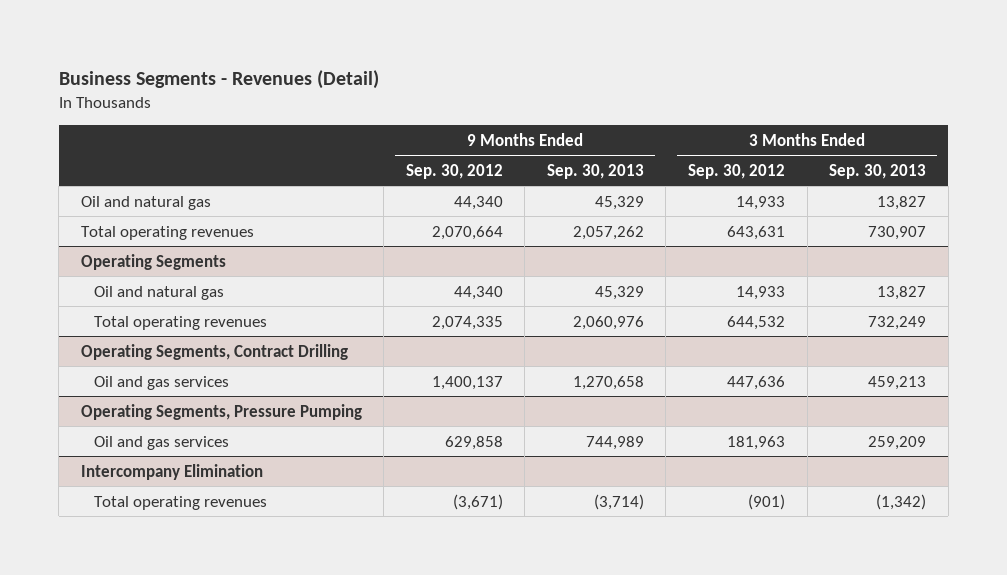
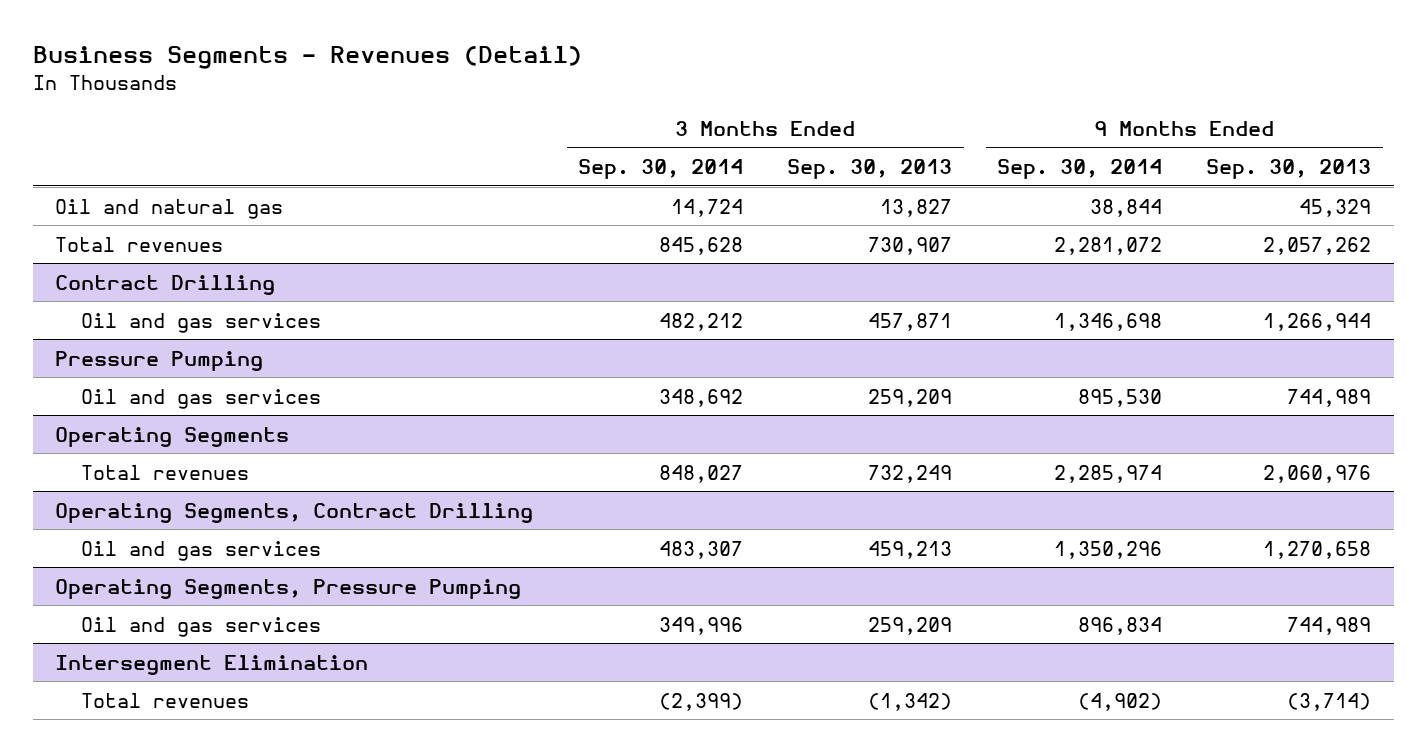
- | 9 Months Ended Sep. 30, 2012 | 9 Months Ended Sep. 30, 2013 | 3 Months Ended Sep. 30, 2012 | 3 Months Ended Sep. 30, 2013
+ | 3 Months Ended Sep. 30, 2014 | 3 Months Ended Sep. 30, 2013 | 9 Months Ended Sep. 30, 2014 | 9 Months Ended Sep. 30, 2013
- Total operating revenues | 2,070,664 | 2,057,262 | 643,631 | 730,907
+ Total revenues | 845,628 | 730,907 | 2,281,072 | 2,057,262
+ Contract Drilling
+ Oil and gas services | 482,212 | 457,871 | 1,346,698 | 1,266,944
+ Pressure Pumping
+ Oil and gas services | 348,692 | 259,209 | 895,530 | 744,989
@ Operating Segments
- Oil and natural gas | 44,340 | 45,329 | 14,933 | 13,827
- Total operating revenues | 2,074,335 | 2,060,976 | 644,532 | 732,249
+ Total revenues | 848,027 | 732,249 | 2,285,974 | 2,060,976
- Intercompany Elimination
- Total operating revenues | (3,671) | (3,714) | (901) | (1,342)
+ Intersegment Elimination
+ Total revenues | (2,399) | (1,342) | (4,902) | (3,714)

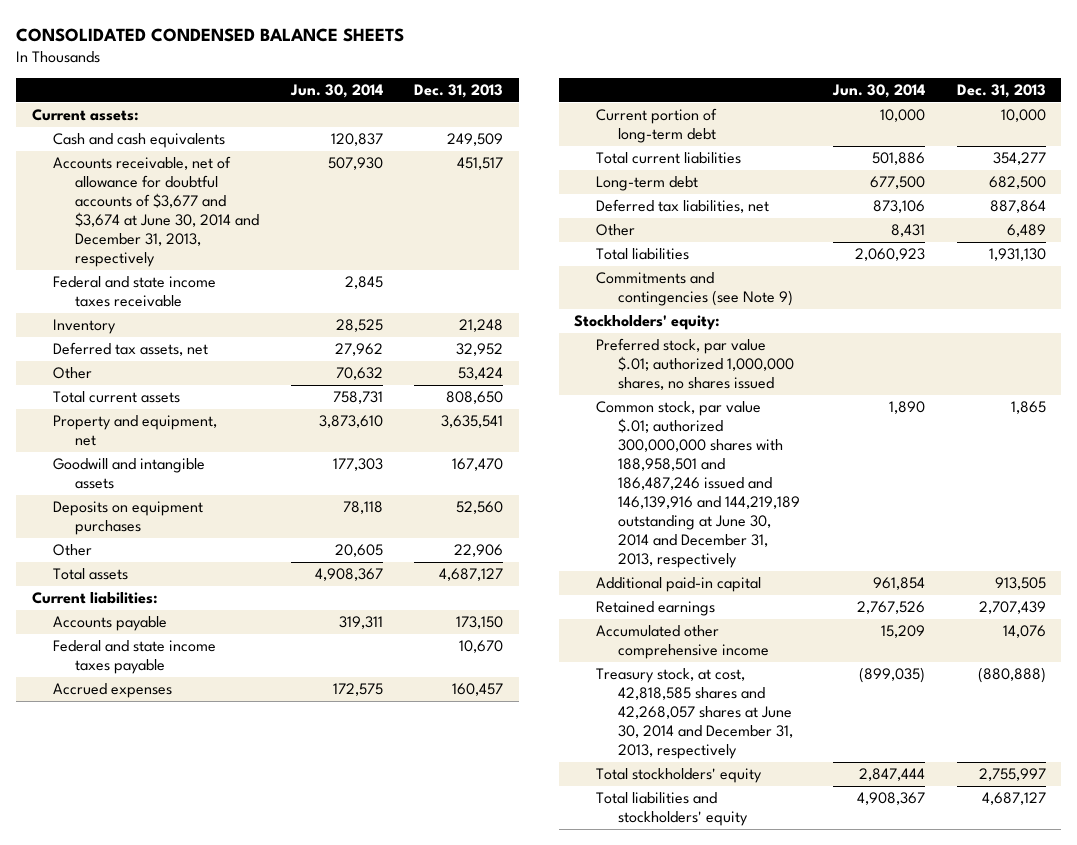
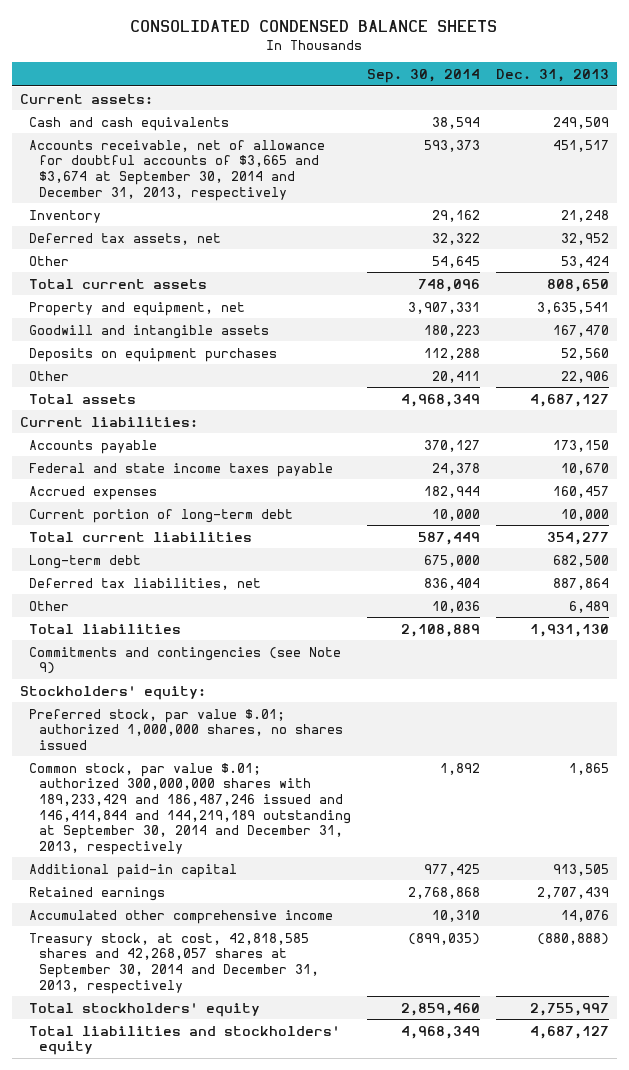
- | Jun. 30, 2014 | Dec. 31, 2013
+ | Sep. 30, 2014 | Dec. 31, 2013
- Accounts receivable, net of allowance for doubtful accounts of $3,677 and $3,674 at June 30, 2014 and December 31, 2013, respectively | 507,930 | 451,517
- Federal and state income taxes receivable | 2,845 |
+ Accounts receivable, net of allowance for doubtful accounts of $3,665 and $3,674 at September 30, 2014 and December 31, 2013, respectively | 593,373 | 451,517
- Common stock, par value $.01; authorized 300,000,000 shares with 188,958,501 and 186,487,246 issued and 146,139,916 and 144,219,189 outstanding at June 30, 2014 and December 31, 2013, respectively | 1,890 | 1,865
+ Common stock, par value $.01; authorized 300,000,000 shares with 189,233,429 and 186,487,246 issued and 146,414,844 and 144,219,189 outstanding at September 30, 2014 and December 31, 2013, respectively | 1,892 | 1,865
- Treasury stock, at cost, 42,818,585 shares and 42,268,057 shares at June 30, 2014 and December 31, 2013, respectively | (899,035) | (880,888)
+ Treasury stock, at cost, 42,818,585 shares and 42,268,057 shares at September 30, 2014 and December 31, 2013, respectively | (899,035) | (880,888)

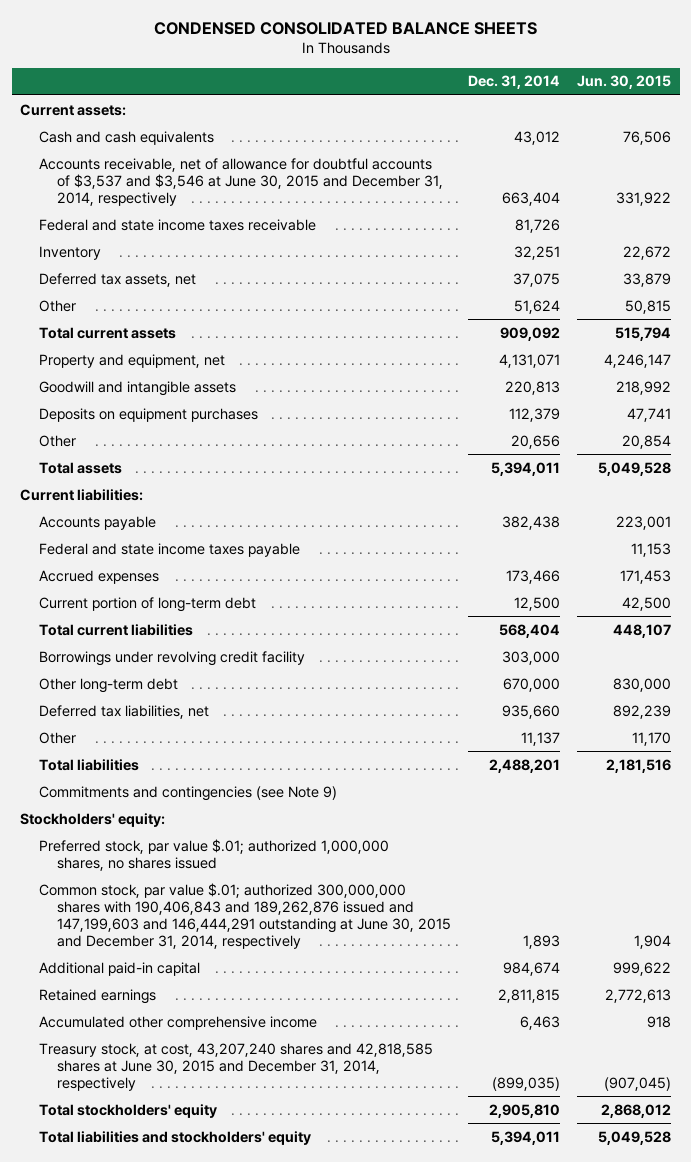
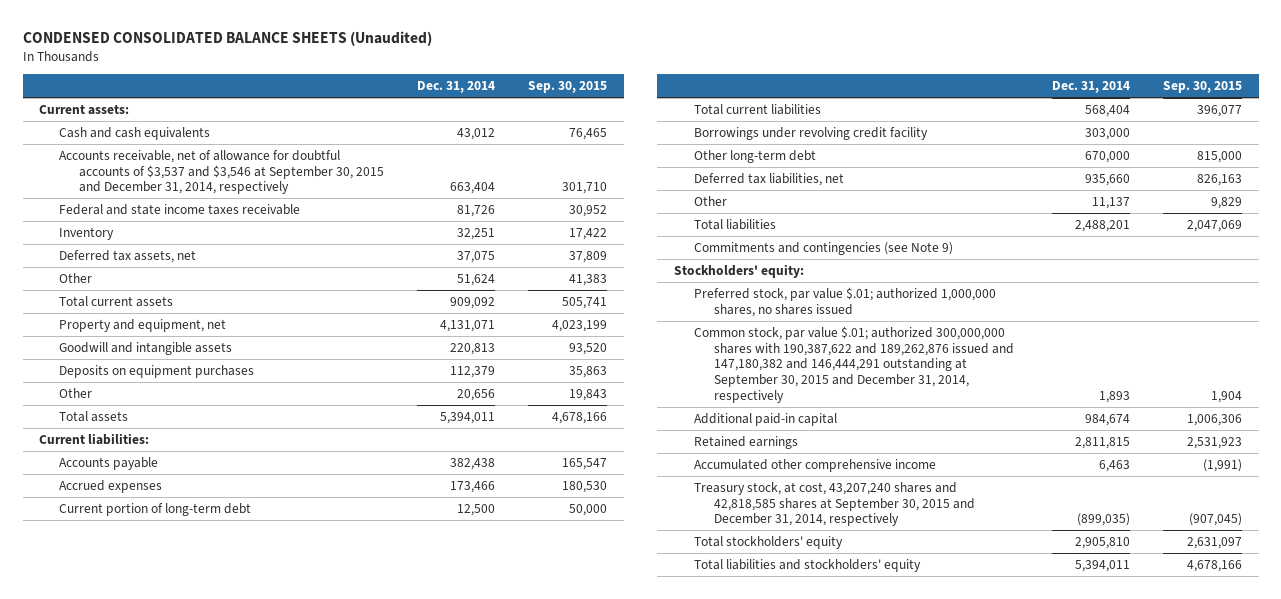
- CONDENSED CONSOLIDATED BALANCE SHEETS
+ CONDENSED CONSOLIDATED BALANCE SHEETS (Unaudited)
- | Dec. 31, 2014 | Jun. 30, 2015
+ | Dec. 31, 2014 | Sep. 30, 2015
- Accounts receivable, net of allowance for doubtful accounts of $3,537 and $3,546 at June 30, 2015 and December 31, 2014, respectively | 663,404 | 331,922
+ Accounts receivable, net of allowance for doubtful accounts of $3,537 and $3,546 at September 30, 2015 and December 31, 2014, respectively | 663,404 | 301,710
- Federal and state income taxes payable | | 11,153
- Common stock, par value $.01; authorized 300,000,000 shares with 190,406,843 and 189,262,876 issued and 147,199,603 and 146,444,291 outstanding at June 30, 2015 and December 31, 2014, respectively | 1,893 | 1,904
+ Common stock, par value $.01; authorized 300,000,000 shares with 190,387,622 and 189,262,876 issued and 147,180,382 and 146,444,291 outstanding at September 30, 2015 and December 31, 2014, respectively | 1,893 | 1,904
- Treasury stock, at cost, 43,207,240 shares and 42,818,585 shares at June 30, 2015 and December 31, 2014, respectively | (899,035) | (907,045)
+ Treasury stock, at cost, 43,207,240 shares and 42,818,585 shares at September 30, 2015 and December 31, 2014, respectively | (899,035) | (907,045)

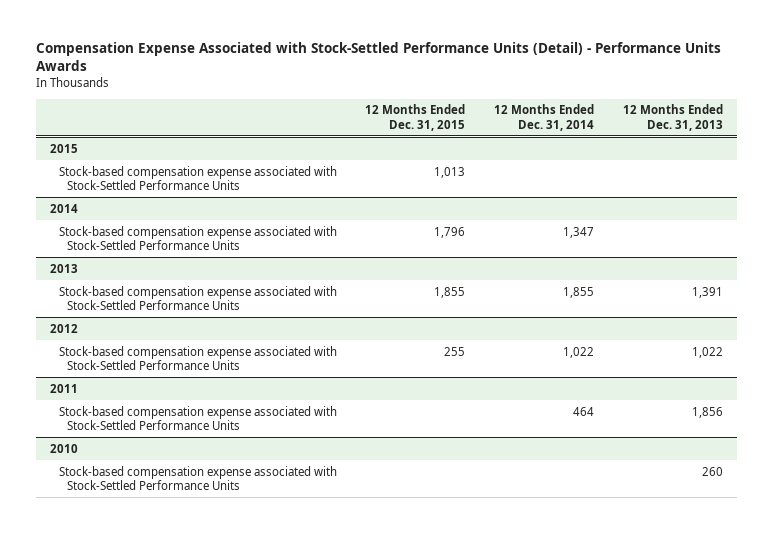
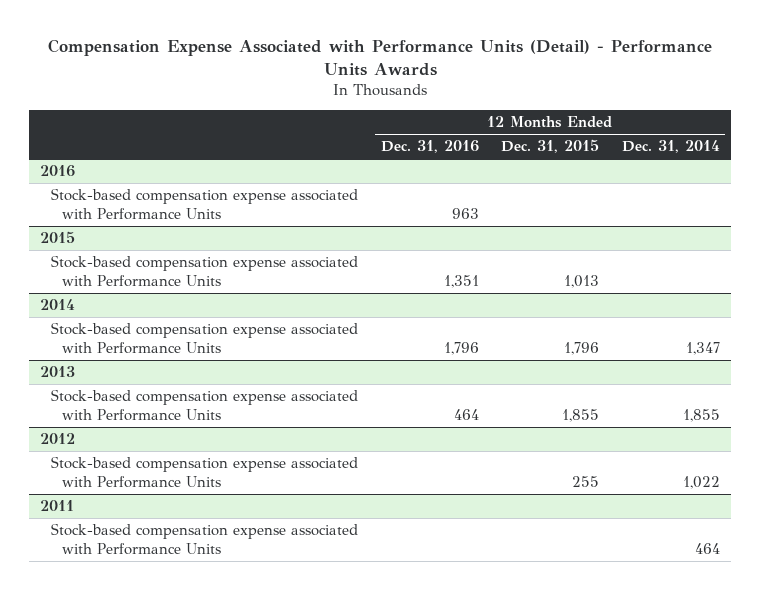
- Compensation Expense Associated with Stock-Settled Performance Units (Detail) - Performance Units Awards
+ Compensation Expense Associated with Performance Units (Detail) - Performance Units Awards
- | 12 Months Ended Dec. 31, 2015 | 12 Months Ended Dec. 31, 2014 | 12 Months Ended Dec. 31, 2013
+ | 12 Months Ended Dec. 31, 2016 | 12 Months Ended Dec. 31, 2015 | 12 Months Ended Dec. 31, 2014
+ 2016
+ Stock-based compensation expense associated with Performance Units | 963 | |
@ 2015
- Stock-based compensation expense associated with Stock-Settled Performance Units | 1,013 | |
+ Stock-based compensation expense associated with Performance Units | 1,351 | 1,013 |
@ 2014
- Stock-based compensation expense associated with Stock-Settled Performance Units | 1,796 | 1,347 |
+ Stock-based compensation expense associated with Performance Units | 1,796 | 1,796 | 1,347
@ 2013
- Stock-based compensation expense associated with Stock-Settled Performance Units | 1,855 | 1,855 | 1,391
+ Stock-based compensation expense associated with Performance Units | 464 | 1,855 | 1,855
@ 2012
- Stock-based compensation expense associated with Stock-Settled Performance Units | 255 | 1,022 | 1,022
+ Stock-based compensation expense associated with Performance Units | | 255 | 1,022
@ 2011
- Stock-based compensation expense associated with Stock-Settled Performance Units | | 464 | 1,856
- 2010
- Stock-based compensation expense associated with Stock-Settled Performance Units | | | 260
@ 2011
+ Stock-based compensation expense associated with Performance Units | | | 464

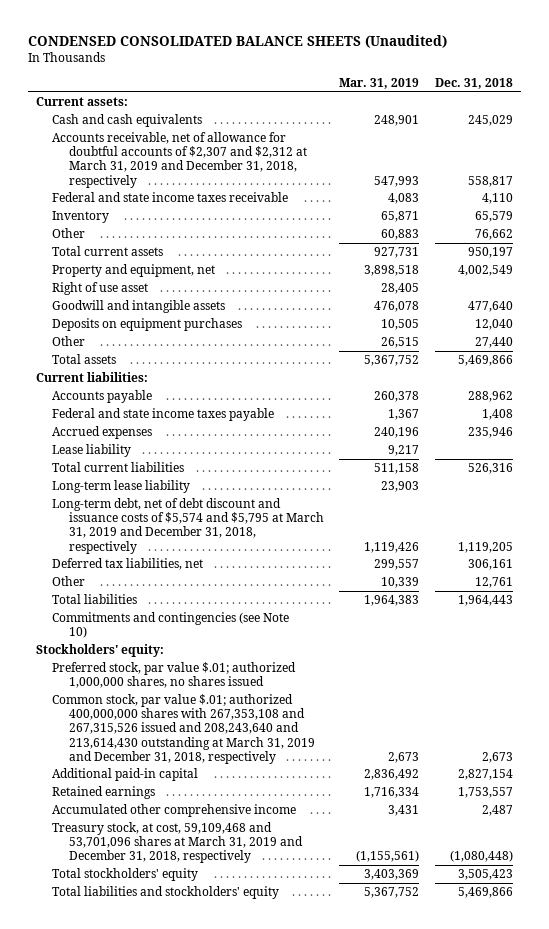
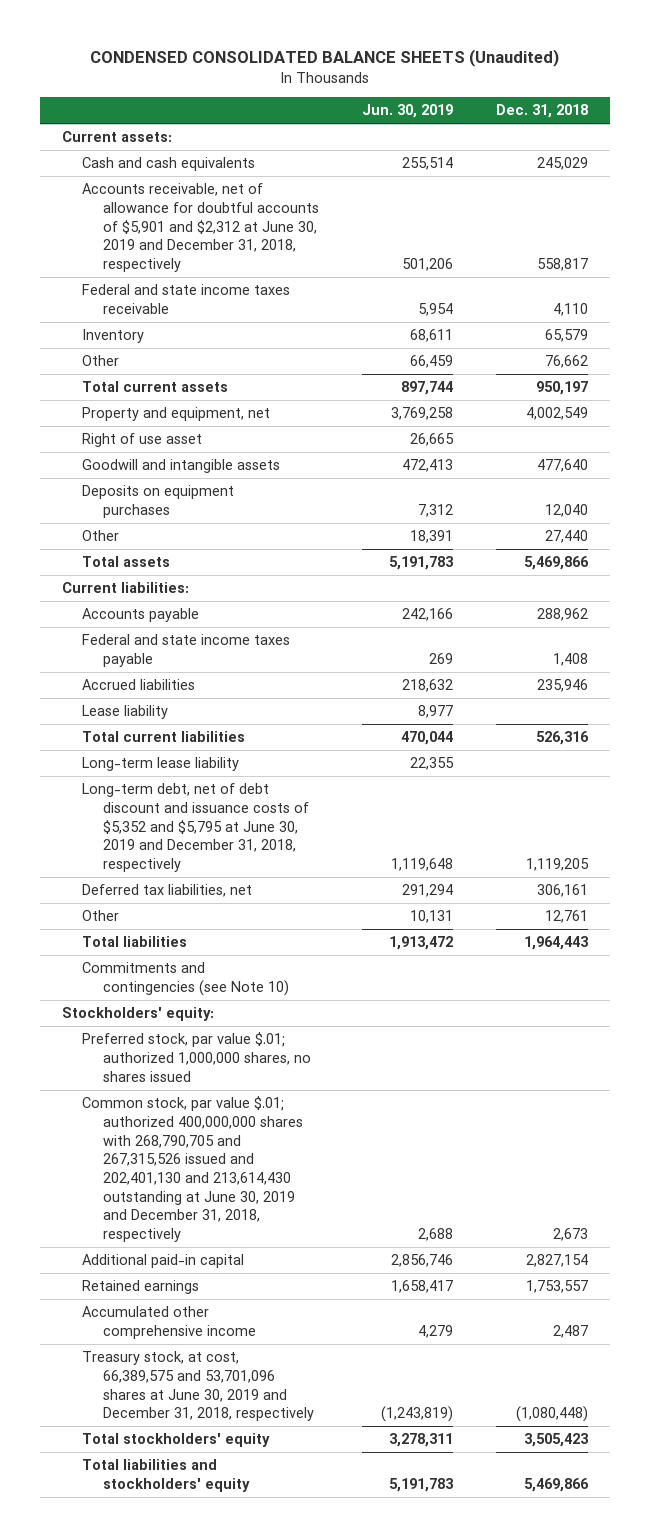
- | Mar. 31, 2019 | Dec. 31, 2018
+ | Jun. 30, 2019 | Dec. 31, 2018
- Accounts receivable, net of allowance for doubtful accounts of $2,307 and $2,312 at March 31, 2019 and December 31, 2018, respectively | 547,993 | 558,817
+ Accounts receivable, net of allowance for doubtful accounts of $5,901 and $2,312 at June 30, 2019 and December 31, 2018, respectively | 501,206 | 558,817
- Accrued expenses | 240,196 | 235,946
+ Accrued liabilities | 218,632 | 235,946
- Long-term debt, net of debt discount and issuance costs of $5,574 and $5,795 at March 31, 2019 and December 31, 2018, respectively | 1,119,426 | 1,119,205
+ Long-term debt, net of debt discount and issuance costs of $5,352 and $5,795 at June 30, 2019 and December 31, 2018, respectively | 1,119,648 | 1,119,205
- Common stock, par value $.01; authorized 400,000,000 shares with 267,353,108 and 267,315,526 issued and 208,243,640 and 213,614,430 outstanding at March 31, 2019 and December 31, 2018, respectively | 2,673 | 2,673
+ Common stock, par value $.01; authorized 400,000,000 shares with 268,790,705 and 267,315,526 issued and 202,401,130 and 213,614,430 outstanding at June 30, 2019 and December 31, 2018, respectively | 2,688 | 2,673
- Treasury stock, at cost, 59,109,468 and 53,701,096 shares at March 31, 2019 and December 31, 2018, respectively | (1,155,561) | (1,080,448)
+ Treasury stock, at cost, 66,389,575 and 53,701,096 shares at June 30, 2019 and December 31, 2018, respectively | (1,243,819) | (1,080,448)

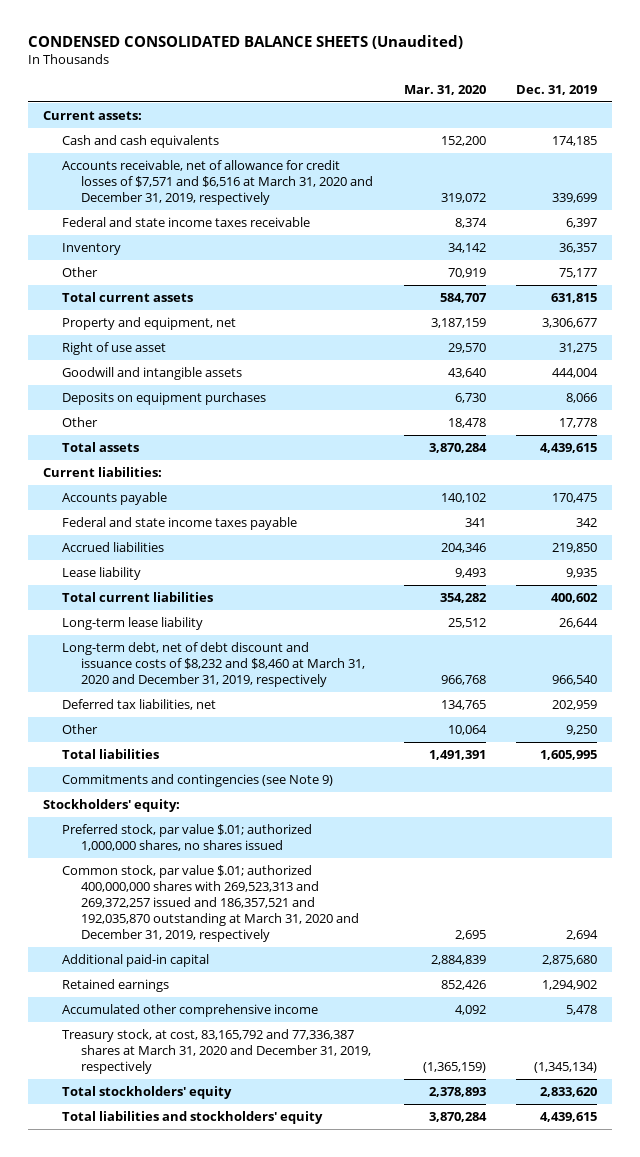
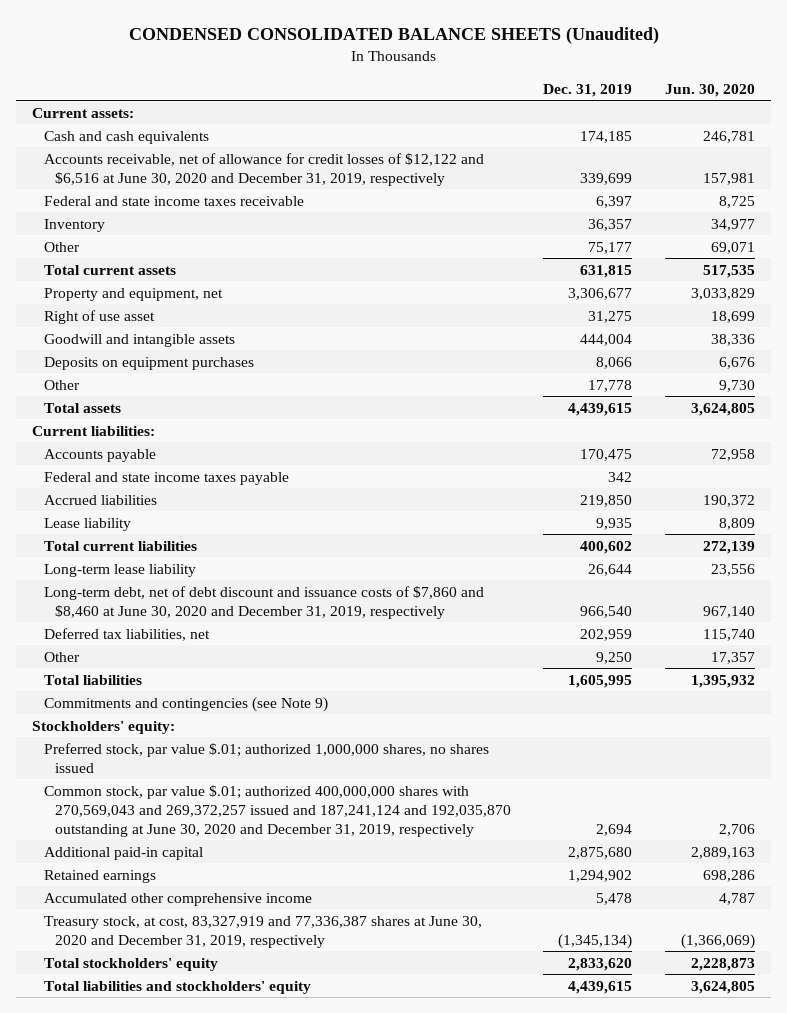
- | Mar. 31, 2020 | Dec. 31, 2019
+ | Dec. 31, 2019 | Jun. 30, 2020
- Accounts receivable, net of allowance for credit losses of $7,571 and $6,516 at March 31, 2020 and December 31, 2019, respectively | 319,072 | 339,699
+ Accounts receivable, net of allowance for credit losses of $12,122 and $6,516 at June 30, 2020 and December 31, 2019, respectively | 339,699 | 157,981
- Long-term debt, net of debt discount and issuance costs of $8,232 and $8,460 at March 31, 2020 and December 31, 2019, respectively | 966,768 | 966,540
+ Long-term debt, net of debt discount and issuance costs of $7,860 and $8,460 at June 30, 2020 and December 31, 2019, respectively | 966,540 | 967,140
- Common stock, par value $.01; authorized 400,000,000 shares with 269,523,313 and 269,372,257 issued and 186,357,521 and 192,035,870 outstanding at March 31, 2020 and December 31, 2019, respectively | 2,695 | 2,694
+ Common stock, par value $.01; authorized 400,000,000 shares with 270,569,043 and 269,372,257 issued and 187,241,124 and 192,035,870 outstanding at June 30, 2020 and December 31, 2019, respectively | 2,694 | 2,706
- Treasury stock, at cost, 83,165,792 and 77,336,387 shares at March 31, 2020 and December 31, 2019, respectively | (1,365,159) | (1,345,134)
+ Treasury stock, at cost, 83,327,919 and 77,336,387 shares at June 30, 2020 and December 31, 2019, respectively | (1,345,134) | (1,366,069)

